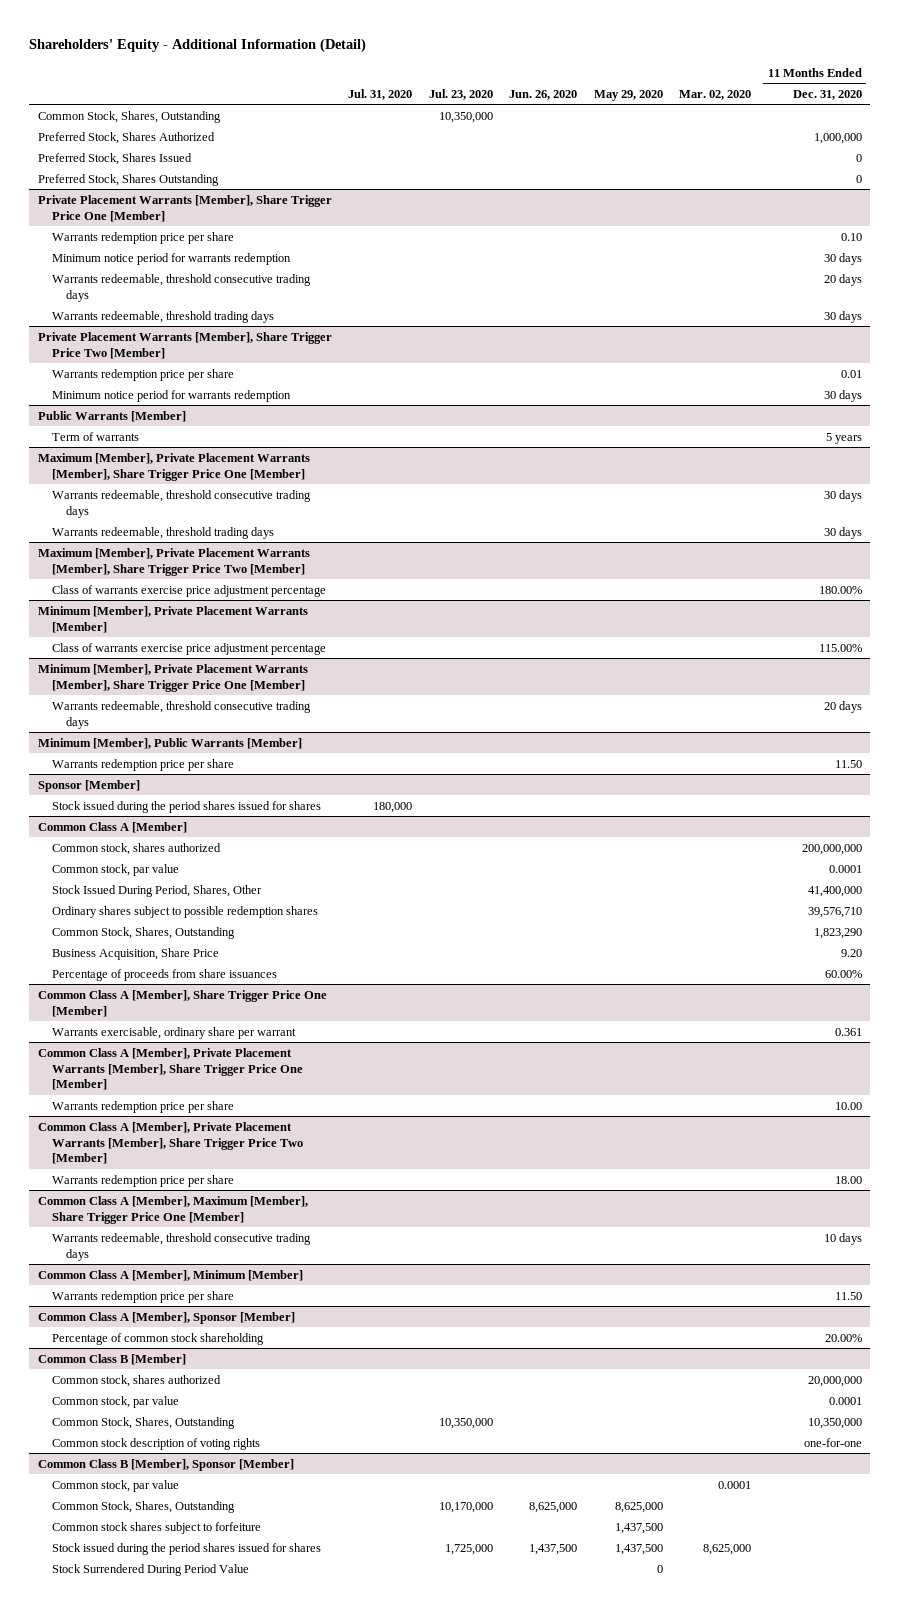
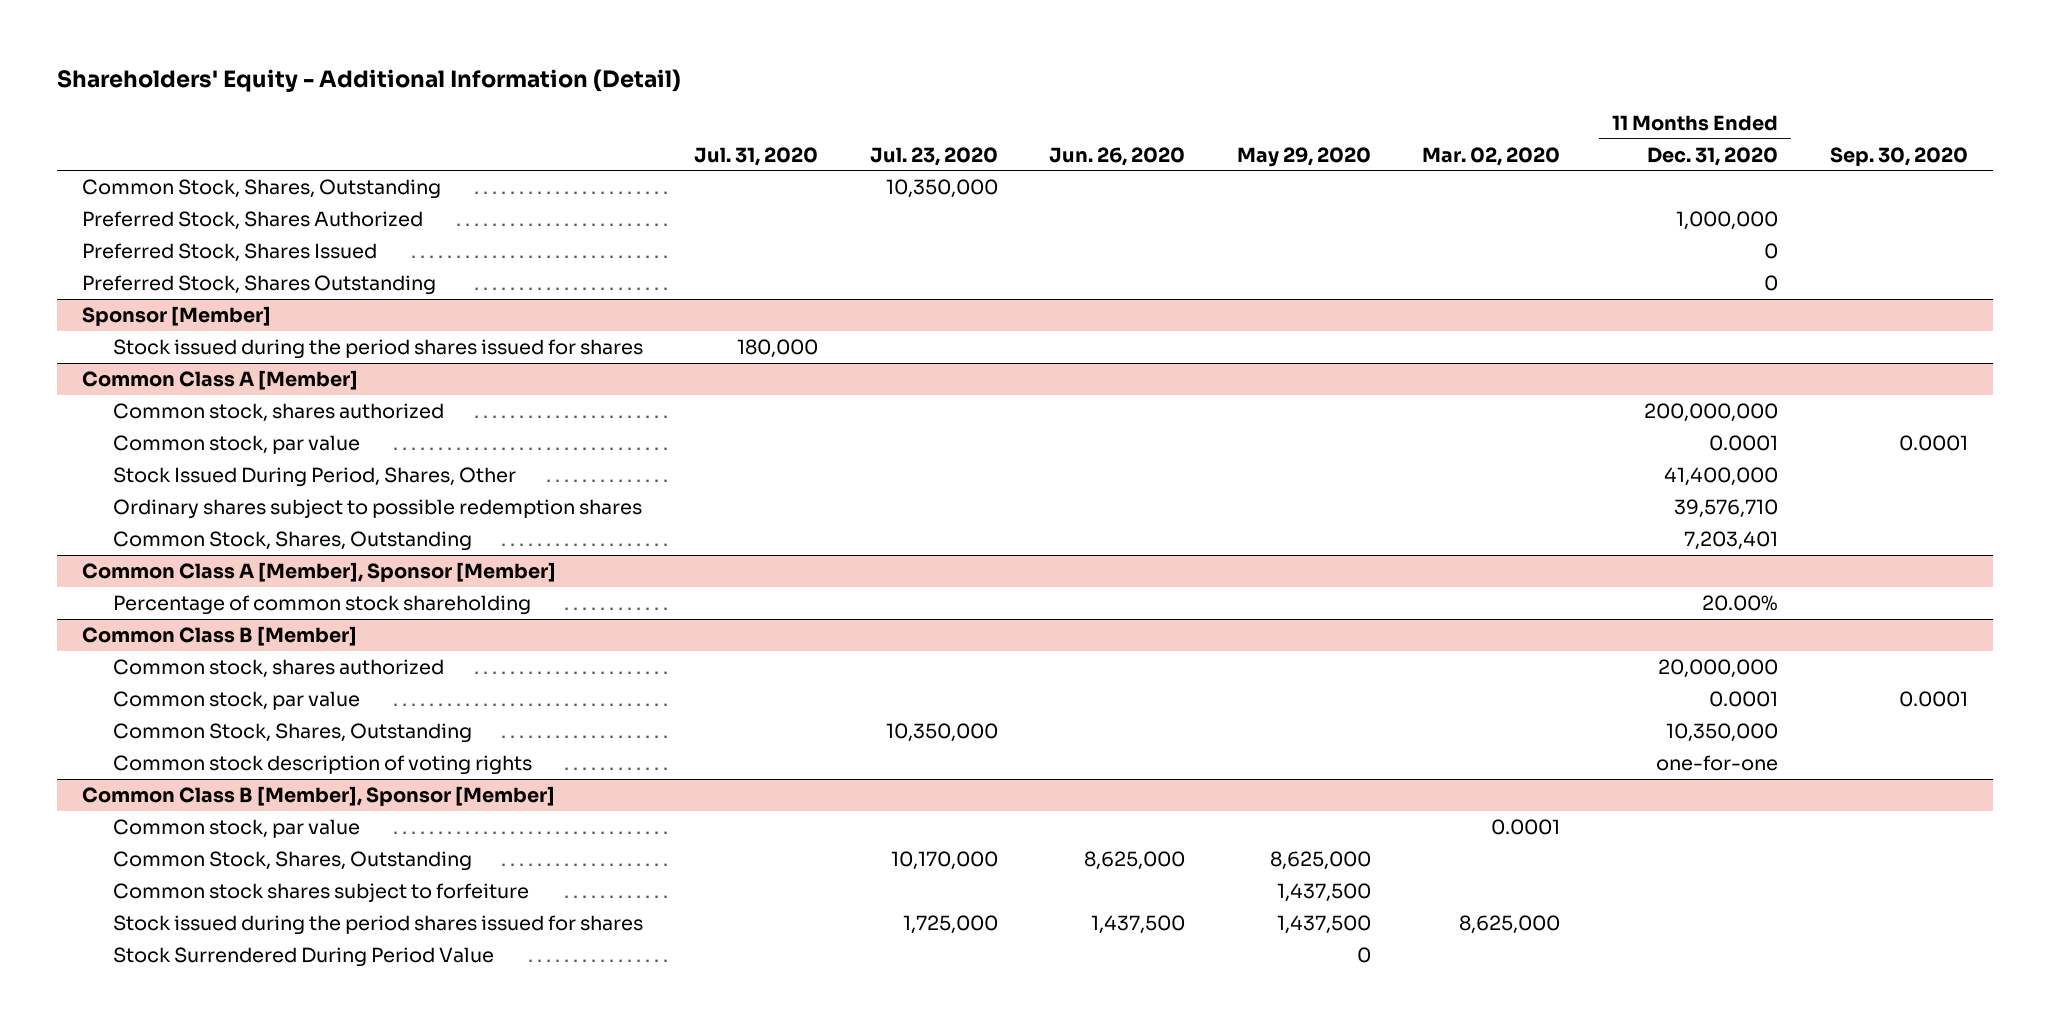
- | Jul. 31, 2020 | Jul. 23, 2020 | Jun. 26, 2020 | May 29, 2020 | Mar. 02, 2020 | 11 Months Ended Dec. 31, 2020
+ | Jul. 31, 2020 | Jul. 23, 2020 | Jun. 26, 2020 | May 29, 2020 | Mar. 02, 2020 | 11 Months Ended Dec. 31, 2020 | Sep. 30, 2020
- Private Placement Warrants [Member], Share Trigger Price One [Member]
- Warrants redemption price per share | | | | | | 0.10
- Minimum notice period for warrants redemption | | | | | | 30 days
- Warrants redeemable, threshold consecutive trading days | | | | | | 20 days
- Warrants redeemable, threshold trading days | | | | | | 30 days
- Private Placement Warrants [Member], Share Trigger Price Two [Member]
- Warrants redemption price per share | | | | | | 0.01
- Minimum notice period for warrants redemption | | | | | | 30 days
- Public Warrants [Member]
- Term of warrants | | | | | | 5 years
- Maximum [Member], Private Placement Warrants [Member], Share Trigger Price One [Member]
- Warrants redeemable, threshold consecutive trading days | | | | | | 30 days
- Warrants redeemable, threshold trading days | | | | | | 30 days
- Maximum [Member], Private Placement Warrants [Member], Share Trigger Price Two [Member]
- Class of warrants exercise price adjustment percentage | | | | | | 180.00%
- Minimum [Member], Private Placement Warrants [Member]
- Class of warrants exercise price adjustment percentage | | | | | | 115.00%
- Minimum [Member], Private Placement Warrants [Member], Share Trigger Price One [Member]
- Warrants redeemable, threshold consecutive trading days | | | | | | 20 days
- Minimum [Member], Public Warrants [Member]
- Warrants redemption price per share | | | | | | 11.50
@ Common Class A [Member]
- Common Stock, Shares, Outstanding | | | | | | 1,823,290
- Business Acquisition, Share Price | | | | | | 9.20
- Percentage of proceeds from share issuances | | | | | | 60.00%
- Common Class A [Member], Share Trigger Price One [Member]
- Warrants exercisable, ordinary share per warrant | | | | | | 0.361
- Common Class A [Member], Private Placement Warrants [Member], Share Trigger Price One [Member]
- Warrants redemption price per share | | | | | | 10.00
- Common Class A [Member], Private Placement Warrants [Member], Share Trigger Price Two [Member]
- Warrants redemption price per share | | | | | | 18.00
- Common Class A [Member], Maximum [Member], Share Trigger Price One [Member]
- Warrants redeemable, threshold consecutive trading days | | | | | | 10 days
- Common Class A [Member], Minimum [Member]
- Warrants redemption price per share | | | | | | 11.50
@ Common Class A [Member]
+ Common Stock, Shares, Outstanding | | | | | | 7,203,401 |

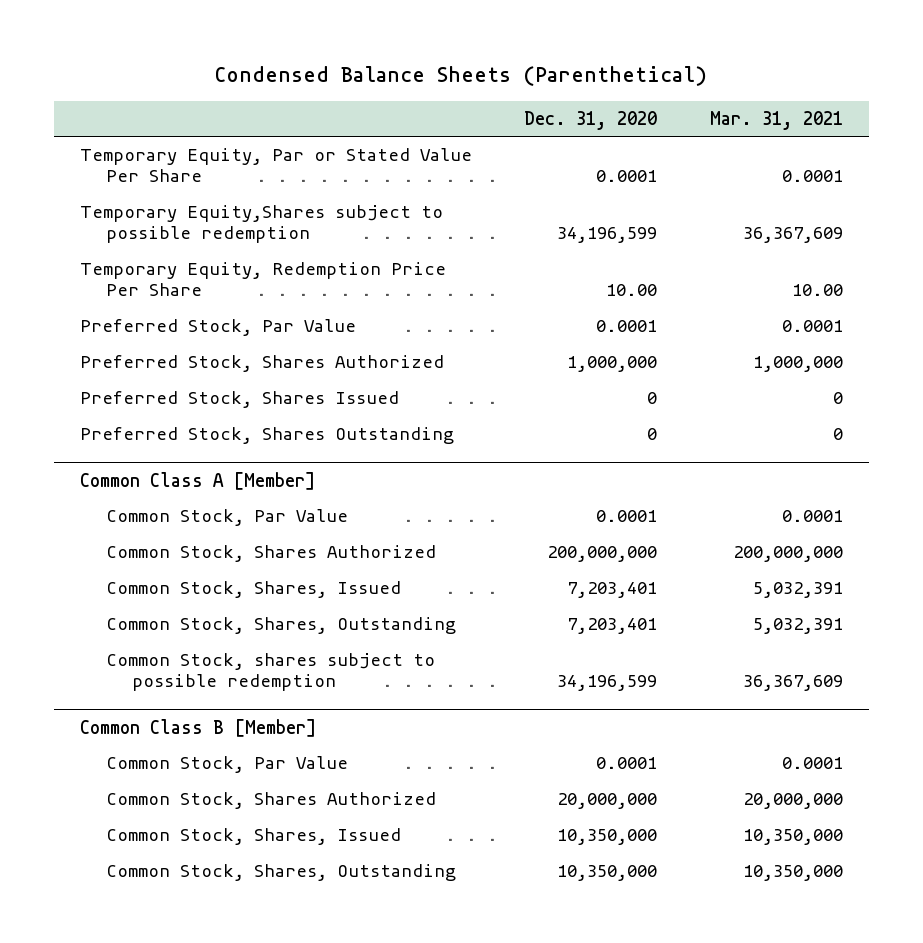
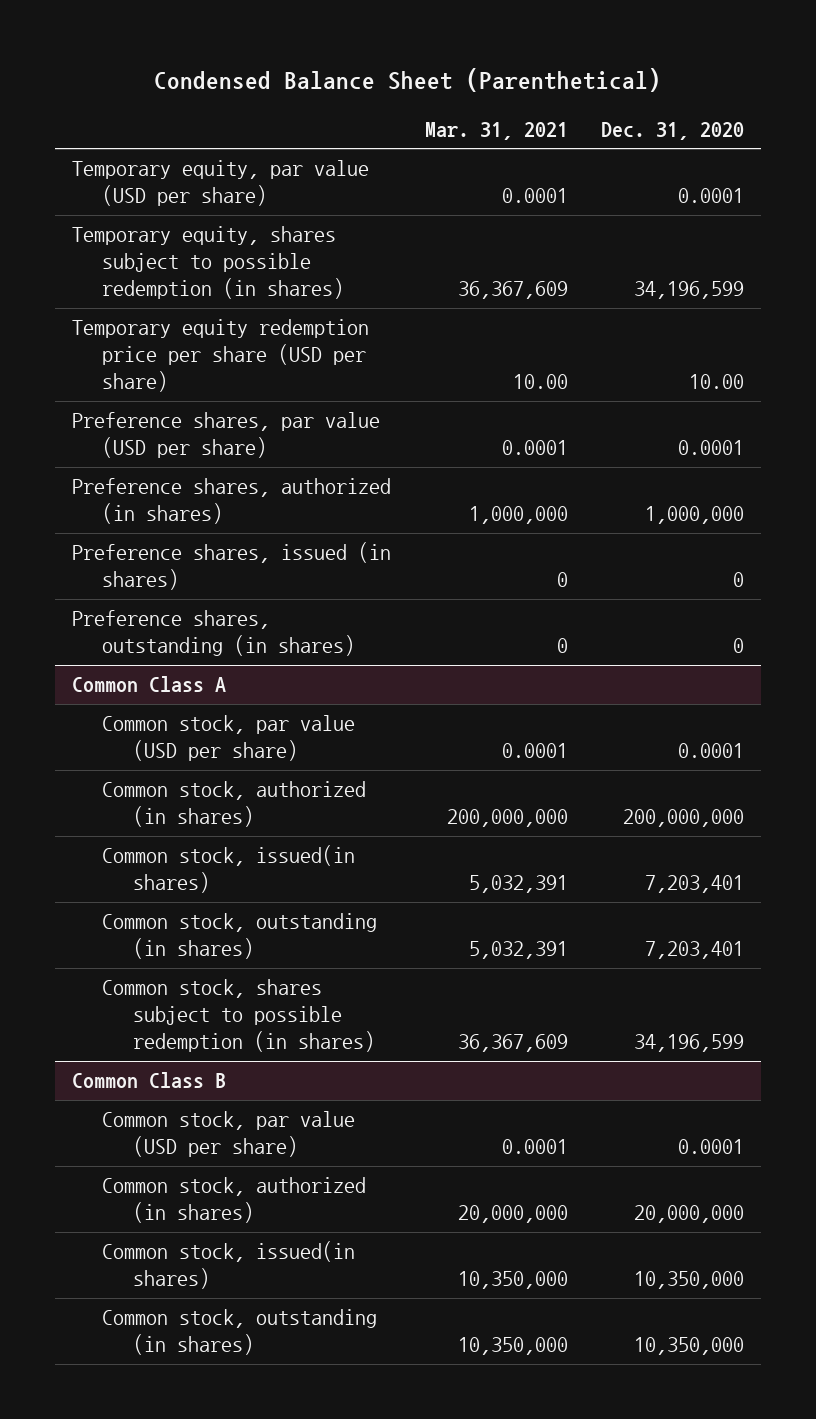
- Condensed Balance Sheets (Parenthetical)
+ Condensed Balance Sheet (Parenthetical)
- | Dec. 31, 2020 | Mar. 31, 2021
+ | Mar. 31, 2021 | Dec. 31, 2020
- Temporary Equity, Par or Stated Value Per Share | 0.0001 | 0.0001
- Temporary Equity,Shares subject to possible redemption | 34,196,599 | 36,367,609
- Temporary Equity, Redemption Price Per Share | 10.00 | 10.00
- Preferred Stock, Par Value | 0.0001 | 0.0001
- Preferred Stock, Shares Authorized | 1,000,000 | 1,000,000
- Preferred Stock, Shares Issued | 0 | 0
- Preferred Stock, Shares Outstanding | 0 | 0
- Common Class A [Member]
- Common Stock, Par Value | 0.0001 | 0.0001
- Common Stock, Shares Authorized | 200,000,000 | 200,000,000
- Common Stock, Shares, Issued | 7,203,401 | 5,032,391
- Common Stock, Shares, Outstanding | 7,203,401 | 5,032,391
- Common Stock, shares subject to possible redemption | 34,196,599 | 36,367,609
- Common Class B [Member]
- Common Stock, Par Value | 0.0001 | 0.0001
- Common Stock, Shares Authorized | 20,000,000 | 20,000,000
- Common Stock, Shares, Issued | 10,350,000 | 10,350,000
- Common Stock, Shares, Outstanding | 10,350,000 | 10,350,000
+ Temporary equity, par value (USD per share) | 0.0001 | 0.0001
+ Temporary equity, shares subject to possible redemption (in shares) | 36,367,609 | 34,196,599
+ Temporary equity redemption price per share (USD per share) | 10.00 | 10.00
+ Preference shares, par value (USD per share) | 0.0001 | 0.0001
+ Preference shares, authorized (in shares) | 1,000,000 | 1,000,000
+ Preference shares, issued (in shares) | 0 | 0
+ Preference shares, outstanding (in shares) | 0 | 0
+ Common Class A
+ Common stock, par value (USD per share) | 0.0001 | 0.0001
+ Common stock, authorized (in shares) | 200,000,000 | 200,000,000
+ Common stock, issued(in shares) | 5,032,391 | 7,203,401
+ Common stock, outstanding (in shares) | 5,032,391 | 7,203,401
+ Common stock, shares subject to possible redemption (in shares) | 36,367,609 | 34,196,599
+ Common Class B
+ Common stock, par value (USD per share) | 0.0001 | 0.0001
+ Common stock, authorized (in shares) | 20,000,000 | 20,000,000
+ Common stock, issued(in shares) | 10,350,000 | 10,350,000
+ Common stock, outstanding (in shares) | 10,350,000 | 10,350,000

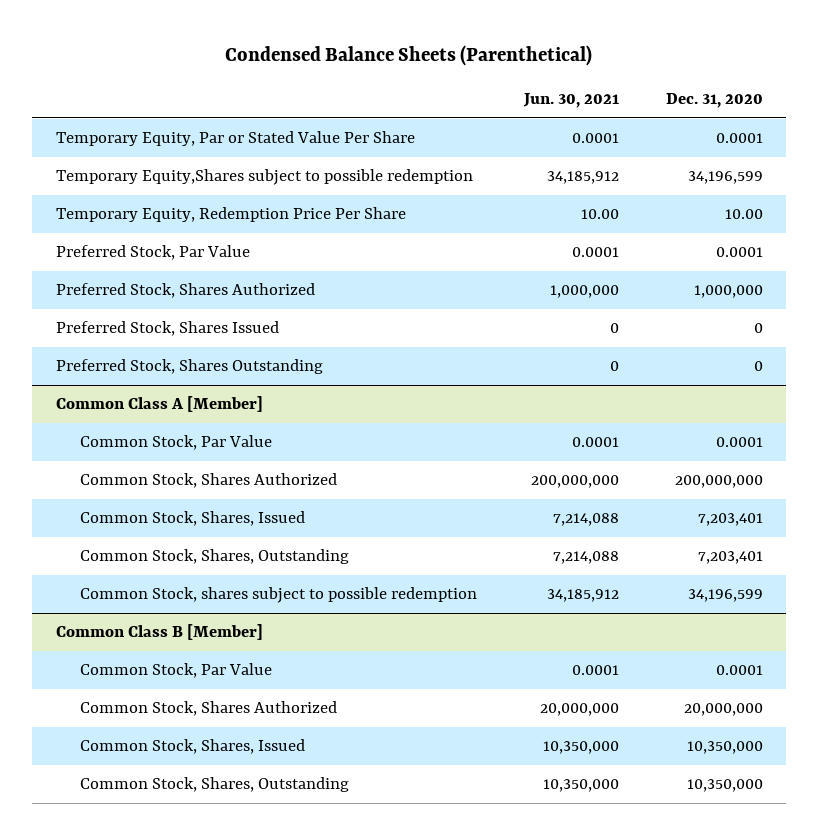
- Condensed Balance Sheet (Parenthetical)
+ Condensed Balance Sheets (Parenthetical)
- | Mar. 31, 2021 | Dec. 31, 2020
+ | Jun. 30, 2021 | Dec. 31, 2020
- Temporary equity, par value (USD per share) | 0.0001 | 0.0001
- Temporary equity, shares subject to possible redemption (in shares) | 36,367,609 | 34,196,599
- Temporary equity redemption price per share (USD per share) | 10.00 | 10.00
- Preference shares, par value (USD per share) | 0.0001 | 0.0001
- Preference shares, authorized (in shares) | 1,000,000 | 1,000,000
- Preference shares, issued (in shares) | 0 | 0
- Preference shares, outstanding (in shares) | 0 | 0
- Common Class A
- Common stock, par value (USD per share) | 0.0001 | 0.0001
- Common stock, authorized (in shares) | 200,000,000 | 200,000,000
- Common stock, issued(in shares) | 5,032,391 | 7,203,401
- Common stock, outstanding (in shares) | 5,032,391 | 7,203,401
- Common stock, shares subject to possible redemption (in shares) | 36,367,609 | 34,196,599
- Common Class B
- Common stock, par value (USD per share) | 0.0001 | 0.0001
- Common stock, authorized (in shares) | 20,000,000 | 20,000,000
- Common stock, issued(in shares) | 10,350,000 | 10,350,000
- Common stock, outstanding (in shares) | 10,350,000 | 10,350,000
+ Temporary Equity, Par or Stated Value Per Share | 0.0001 | 0.0001
+ Temporary Equity,Shares subject to possible redemption | 34,185,912 | 34,196,599
+ Temporary Equity, Redemption Price Per Share | 10.00 | 10.00
+ Preferred Stock, Par Value | 0.0001 | 0.0001
+ Preferred Stock, Shares Authorized | 1,000,000 | 1,000,000
+ Preferred Stock, Shares Issued | 0 | 0
+ Preferred Stock, Shares Outstanding | 0 | 0
+ Common Class A [Member]
+ Common Stock, Par Value | 0.0001 | 0.0001
+ Common Stock, Shares Authorized | 200,000,000 | 200,000,000
+ Common Stock, Shares, Issued | 7,214,088 | 7,203,401
+ Common Stock, Shares, Outstanding | 7,214,088 | 7,203,401
+ Common Stock, shares subject to possible redemption | 34,185,912 | 34,196,599
+ Common Class B [Member]
+ Common Stock, Par Value | 0.0001 | 0.0001
+ Common Stock, Shares Authorized | 20,000,000 | 20,000,000
+ Common Stock, Shares, Issued | 10,350,000 | 10,350,000
+ Common Stock, Shares, Outstanding | 10,350,000 | 10,350,000

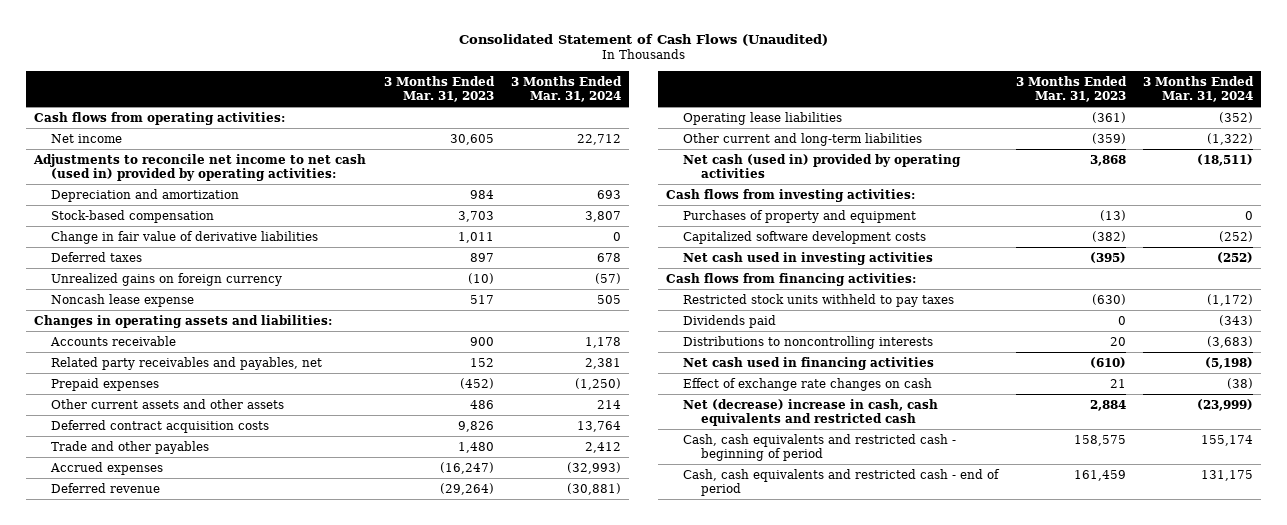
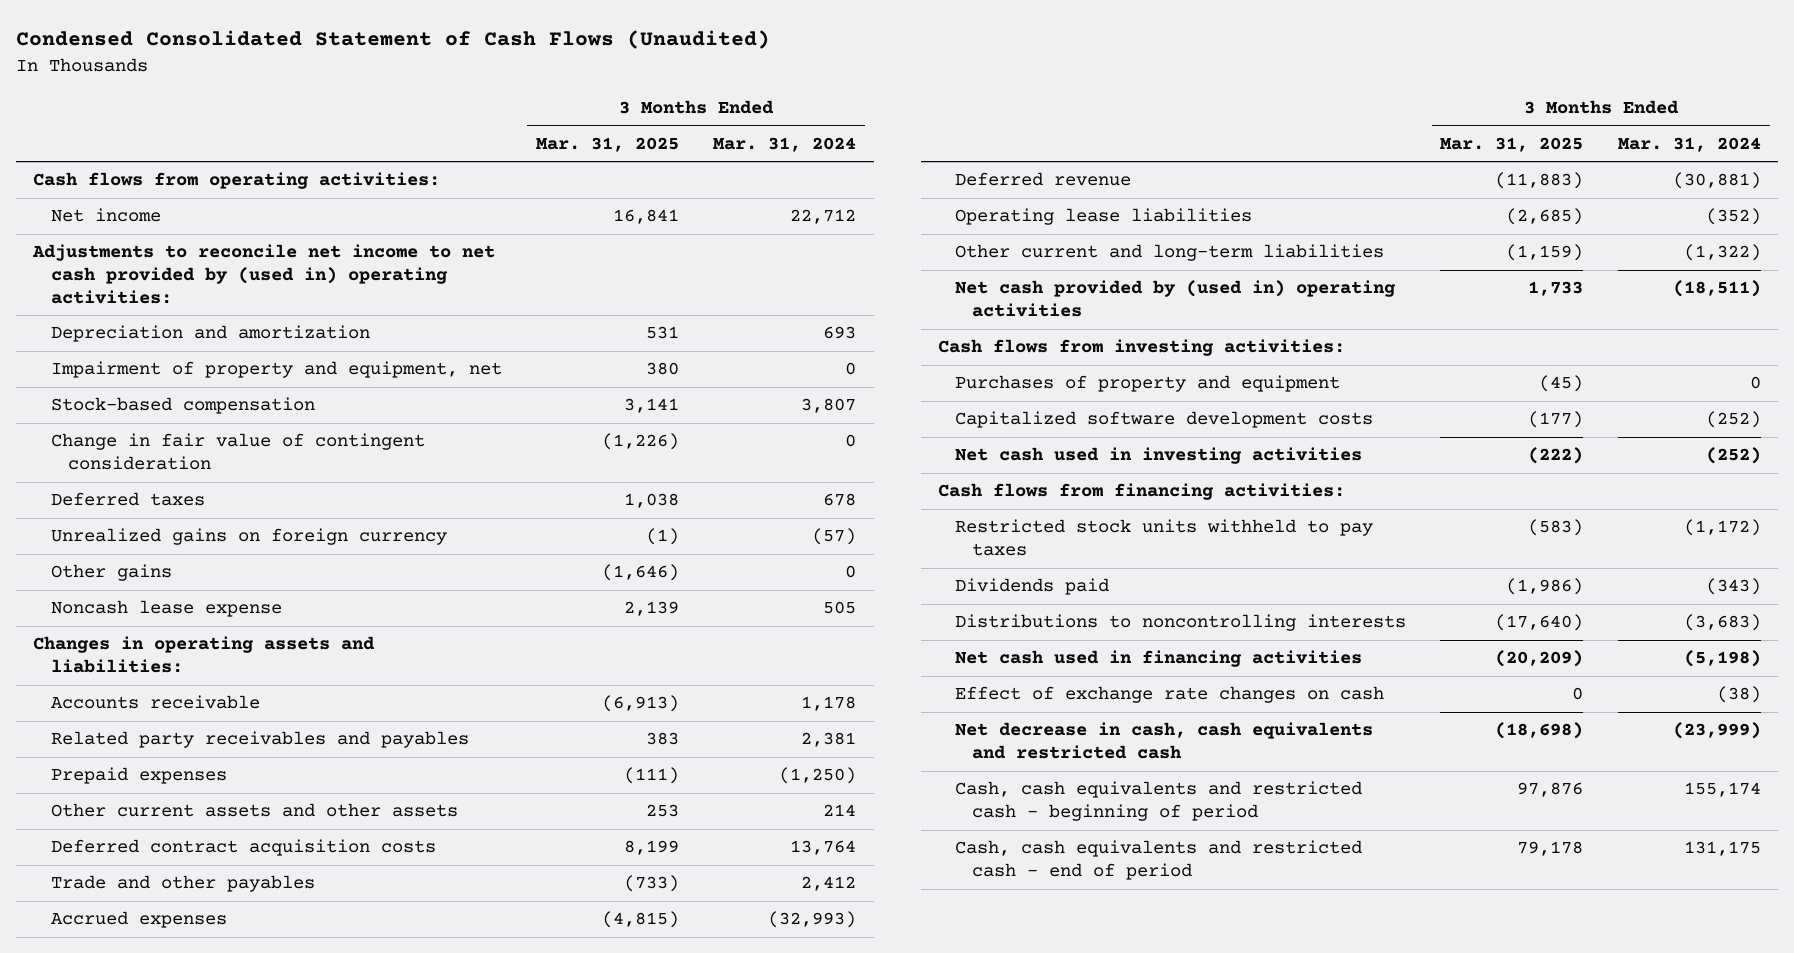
- Consolidated Statement of Cash Flows (Unaudited)
+ Condensed Consolidated Statement of Cash Flows (Unaudited)
- | 3 Months Ended Mar. 31, 2023 | 3 Months Ended Mar. 31, 2024
+ | 3 Months Ended Mar. 31, 2025 | 3 Months Ended Mar. 31, 2024
- Adjustments to reconcile net income to net cash (used in) provided by operating activities:
+ Adjustments to reconcile net income to net cash provided by (used in) operating activities:
+ Impairment of property and equipment, net | 380 | 0
- Change in fair value of derivative liabilities | 1,011 | 0
+ Change in fair value of contingent consideration | (1,226) | 0
+ Other gains | (1,646) | 0
- Related party receivables and payables, net | 152 | 2,381
+ Related party receivables and payables | 383 | 2,381
- Net cash (used in) provided by operating activities | 3,868 | (18,511)
+ Net cash provided by (used in) operating activities | 1,733 | (18,511)
- Net (decrease) increase in cash, cash equivalents and restricted cash | 2,884 | (23,999)
+ Net decrease in cash, cash equivalents and restricted cash | (18,698) | (23,999)

